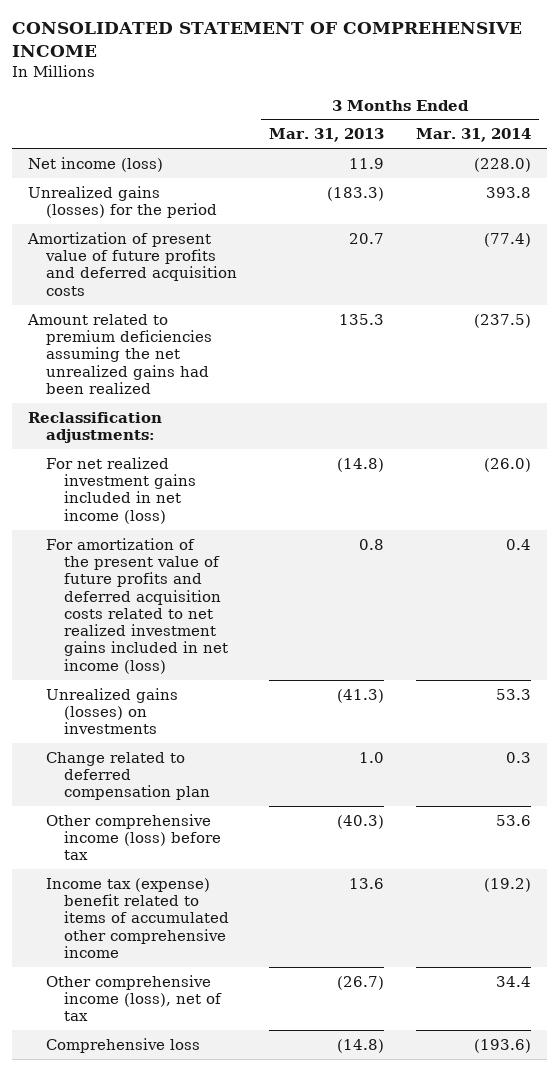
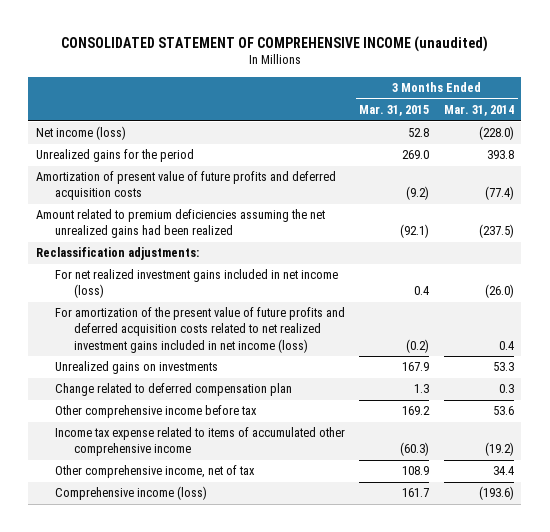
- CONSOLIDATED STATEMENT OF COMPREHENSIVE INCOME
+ CONSOLIDATED STATEMENT OF COMPREHENSIVE INCOME (unaudited)
- | 3 Months Ended Mar. 31, 2013 | 3 Months Ended Mar. 31, 2014
+ | 3 Months Ended Mar. 31, 2015 | 3 Months Ended Mar. 31, 2014
- Unrealized gains (losses) for the period | (183.3) | 393.8
+ Unrealized gains for the period | 269.0 | 393.8
- Unrealized gains (losses) on investments | (41.3) | 53.3
+ Unrealized gains on investments | 167.9 | 53.3
- Other comprehensive income (loss) before tax | (40.3) | 53.6
- Income tax (expense) benefit related to items of accumulated other comprehensive income | 13.6 | (19.2)
- Other comprehensive income (loss), net of tax | (26.7) | 34.4
- Comprehensive loss | (14.8) | (193.6)
+ Other comprehensive income before tax | 169.2 | 53.6
+ Income tax expense related to items of accumulated other comprehensive income | (60.3) | (19.2)
+ Other comprehensive income, net of tax | 108.9 | 34.4
+ Comprehensive income (loss) | 161.7 | (193.6)

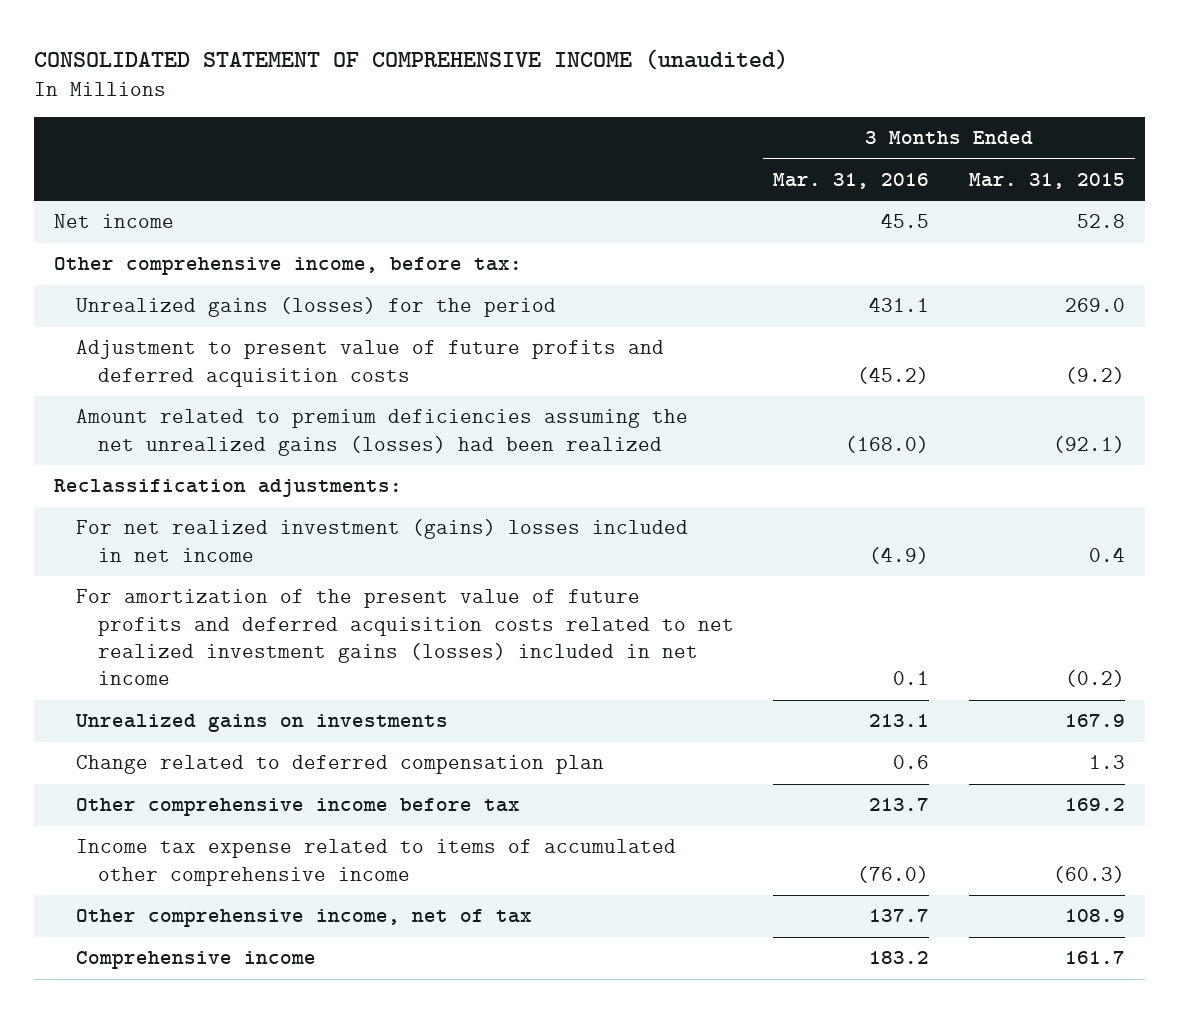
- | 3 Months Ended Mar. 31, 2015 | 3 Months Ended Mar. 31, 2014
+ | 3 Months Ended Mar. 31, 2016 | 3 Months Ended Mar. 31, 2015
- Net income (loss) | 52.8 | (228.0)
- Unrealized gains for the period | 269.0 | 393.8
- Amortization of present value of future profits and deferred acquisition costs | (9.2) | (77.4)
- Amount related to premium deficiencies assuming the net unrealized gains had been realized | (92.1) | (237.5)
+ Net income | 45.5 | 52.8
+ Other comprehensive income, before tax:
+ Unrealized gains (losses) for the period | 431.1 | 269.0
+ Adjustment to present value of future profits and deferred acquisition costs | (45.2) | (9.2)
+ Amount related to premium deficiencies assuming the net unrealized gains (losses) had been realized | (168.0) | (92.1)
- For net realized investment gains included in net income (loss) | 0.4 | (26.0)
- For amortization of the present value of future profits and deferred acquisition costs related to net realized investment gains included in net income (loss) | (0.2) | 0.4
+ For net realized investment (gains) losses included in net income | (4.9) | 0.4
+ For amortization of the present value of future profits and deferred acquisition costs related to net realized investment gains (losses) included in net income | 0.1 | (0.2)
- Comprehensive income (loss) | 161.7 | (193.6)
+ Comprehensive income | 183.2 | 161.7

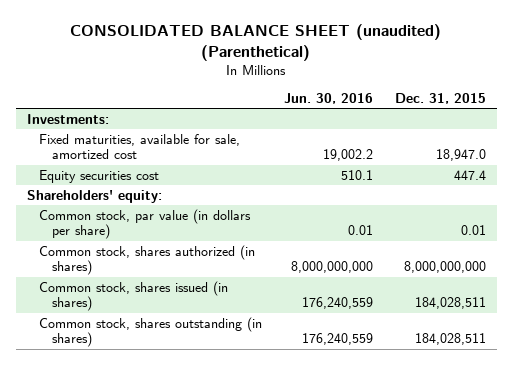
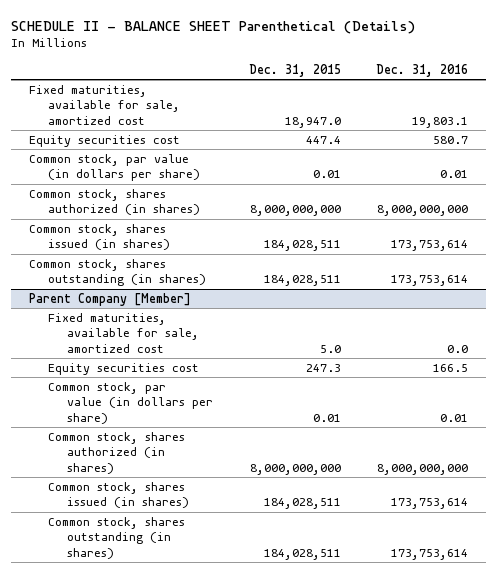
- CONSOLIDATED BALANCE SHEET (unaudited) (Parenthetical)
+ SCHEDULE II - BALANCE SHEET Parenthetical (Details)
- | Jun. 30, 2016 | Dec. 31, 2015
+ | Dec. 31, 2015 | Dec. 31, 2016
- Investments:
- Shareholders' equity:
+ Parent Company [Member]
+ Fixed maturities, available for sale, amortized cost | 5.0 | 0.0
+ Equity securities cost | 247.3 | 166.5
+ Common stock, par value (in dollars per share) | 0.01 | 0.01
+ Common stock, shares authorized (in shares) | 8,000,000,000 | 8,000,000,000
+ Common stock, shares issued (in shares) | 184,028,511 | 173,753,614
+ Common stock, shares outstanding (in shares) | 184,028,511 | 173,753,614

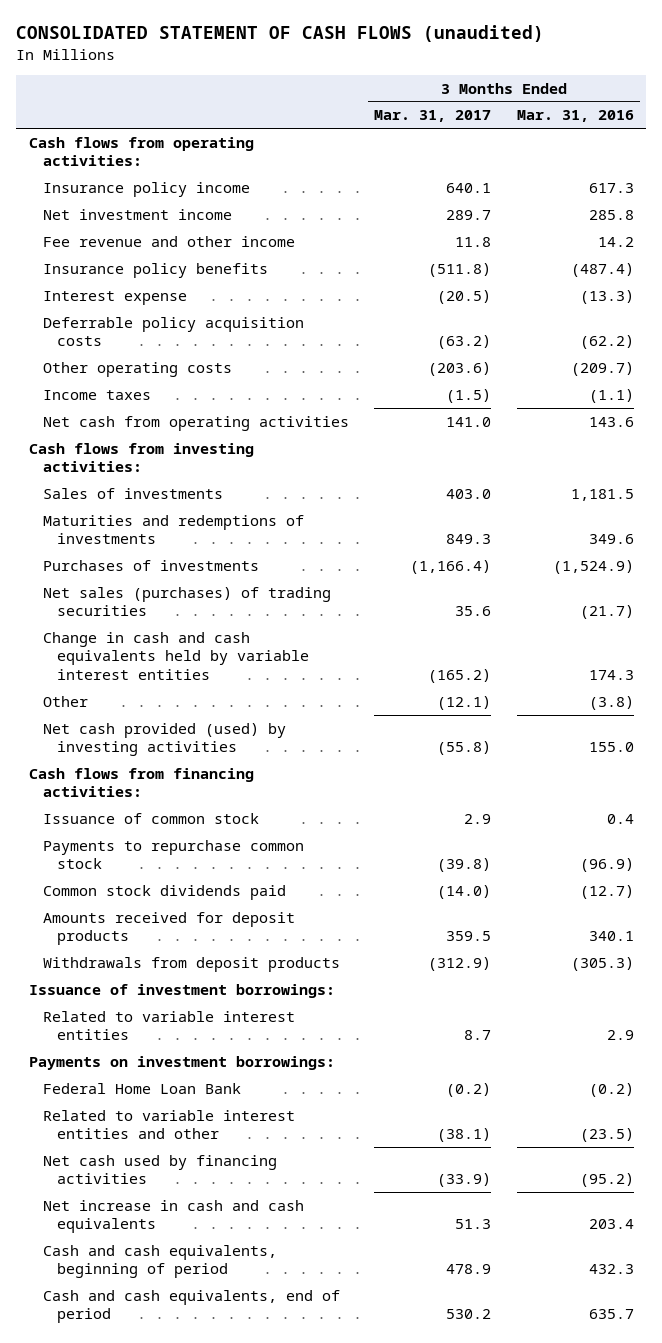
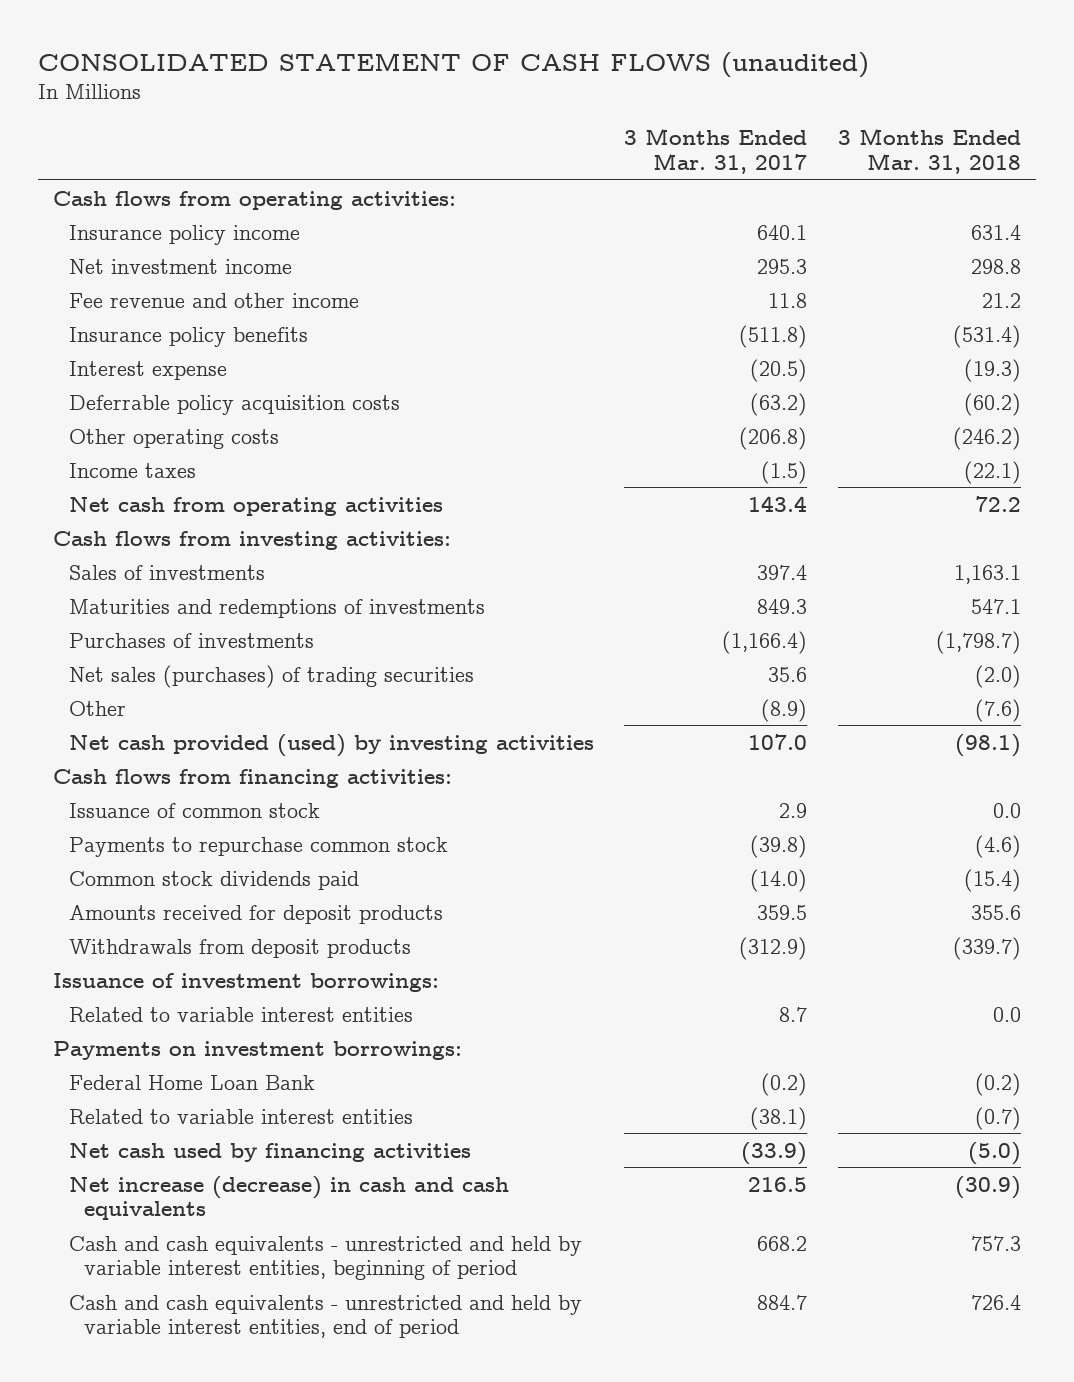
- | 3 Months Ended Mar. 31, 2017 | 3 Months Ended Mar. 31, 2016
+ | 3 Months Ended Mar. 31, 2017 | 3 Months Ended Mar. 31, 2018
- Net investment income | 289.7 | 285.8
+ Net investment income | 295.3 | 298.8
- Other operating costs | (203.6) | (209.7)
+ Other operating costs | (206.8) | (246.2)
- Net cash from operating activities | 141.0 | 143.6
+ Net cash from operating activities | 143.4 | 72.2
- Sales of investments | 403.0 | 1,181.5
+ Sales of investments | 397.4 | 1,163.1
- Change in cash and cash equivalents held by variable interest entities | (165.2) | 174.3
- Other | (12.1) | (3.8)
- Net cash provided (used) by investing activities | (55.8) | 155.0
+ Other | (8.9) | (7.6)
+ Net cash provided (used) by investing activities | 107.0 | (98.1)
- Related to variable interest entities and other | (38.1) | (23.5)
+ Related to variable interest entities | (38.1) | (0.7)
- Net increase in cash and cash equivalents | 51.3 | 203.4
- Cash and cash equivalents, beginning of period | 478.9 | 432.3
- Cash and cash equivalents, end of period | 530.2 | 635.7
+ Net increase (decrease) in cash and cash equivalents | 216.5 | (30.9)
+ Cash and cash equivalents - unrestricted and held by variable interest entities, beginning of period | 668.2 | 757.3
+ Cash and cash equivalents - unrestricted and held by variable interest entities, end of period | 884.7 | 726.4

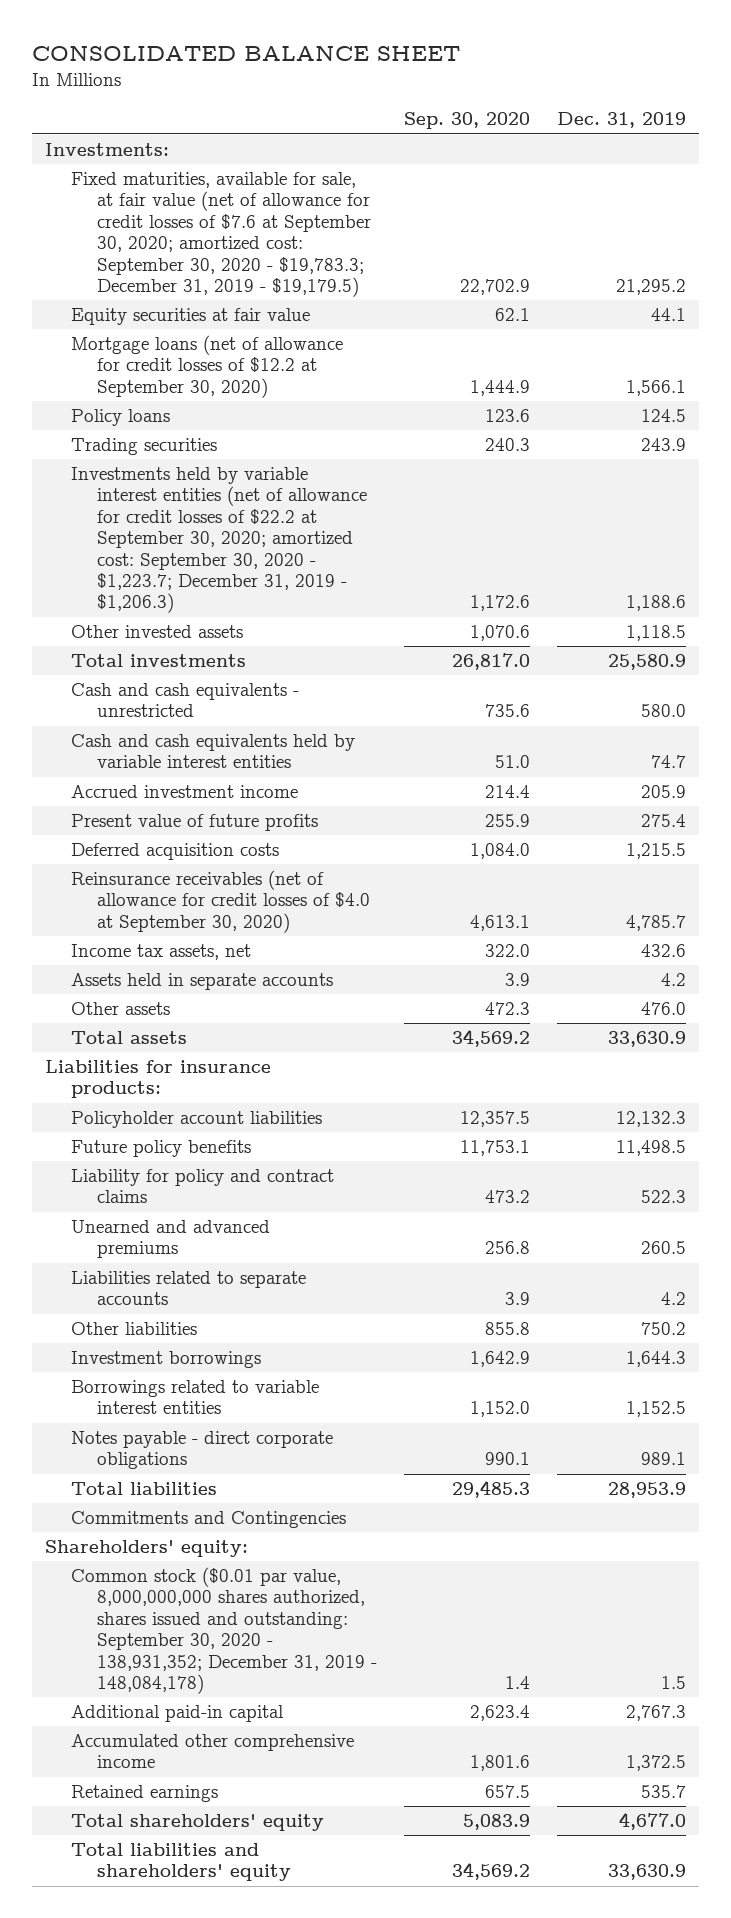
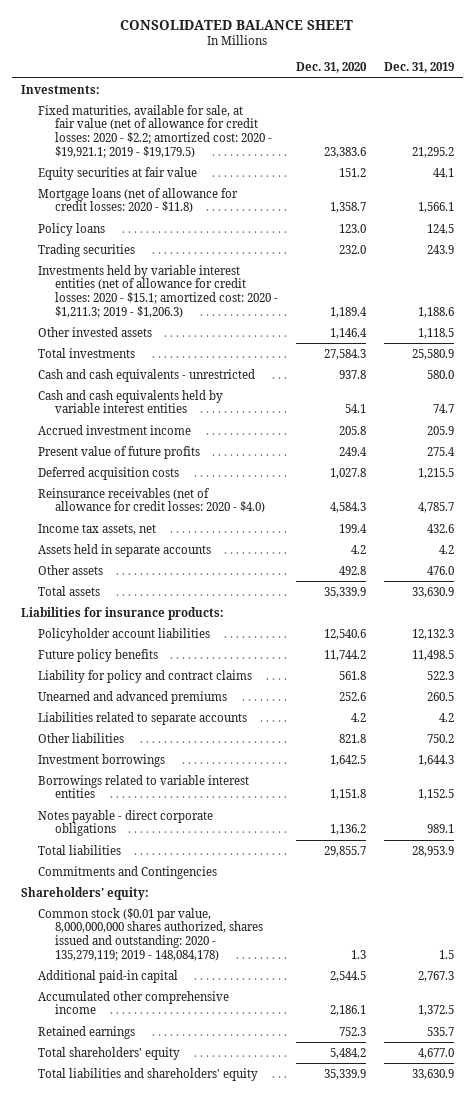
- | Sep. 30, 2020 | Dec. 31, 2019
+ | Dec. 31, 2020 | Dec. 31, 2019
- Fixed maturities, available for sale, at fair value (net of allowance for credit losses of $7.6 at September 30, 2020; amortized cost: September 30, 2020 - $19,783.3; December 31, 2019 - $19,179.5) | 22,702.9 | 21,295.2
+ Fixed maturities, available for sale, at fair value (net of allowance for credit losses: 2020 - $2.2; amortized cost: 2020 - $19,921.1; 2019 - $19,179.5) | 23,383.6 | 21,295.2
- Mortgage loans (net of allowance for credit losses of $12.2 at September 30, 2020) | 1,444.9 | 1,566.1
+ Mortgage loans (net of allowance for credit losses: 2020 - $11.8) | 1,358.7 | 1,566.1
- Investments held by variable interest entities (net of allowance for credit losses of $22.2 at September 30, 2020; amortized cost: September 30, 2020 - $1,223.7; December 31, 2019 - $1,206.3) | 1,172.6 | 1,188.6
+ Investments held by variable interest entities (net of allowance for credit losses: 2020 - $15.1; amortized cost: 2020 - $1,211.3; 2019 - $1,206.3) | 1,189.4 | 1,188.6
- Reinsurance receivables (net of allowance for credit losses of $4.0 at September 30, 2020) | 4,613.1 | 4,785.7
+ Reinsurance receivables (net of allowance for credit losses: 2020 - $4.0) | 4,584.3 | 4,785.7
- Common stock ($0.01 par value, 8,000,000,000 shares authorized, shares issued and outstanding: September 30, 2020 - 138,931,352; December 31, 2019 - 148,084,178) | 1.4 | 1.5
+ Common stock ($0.01 par value, 8,000,000,000 shares authorized, shares issued and outstanding: 2020 - 135,279,119; 2019 - 148,084,178) | 1.3 | 1.5

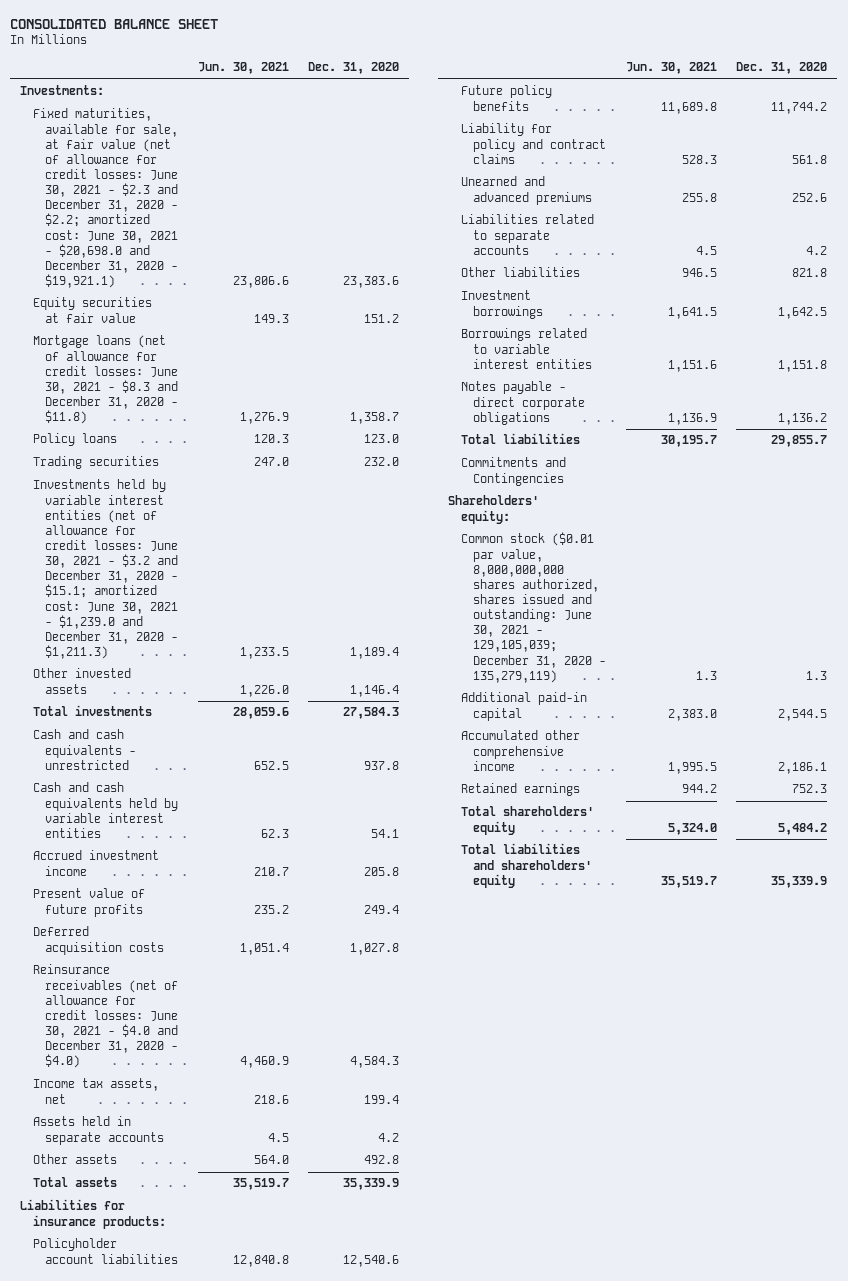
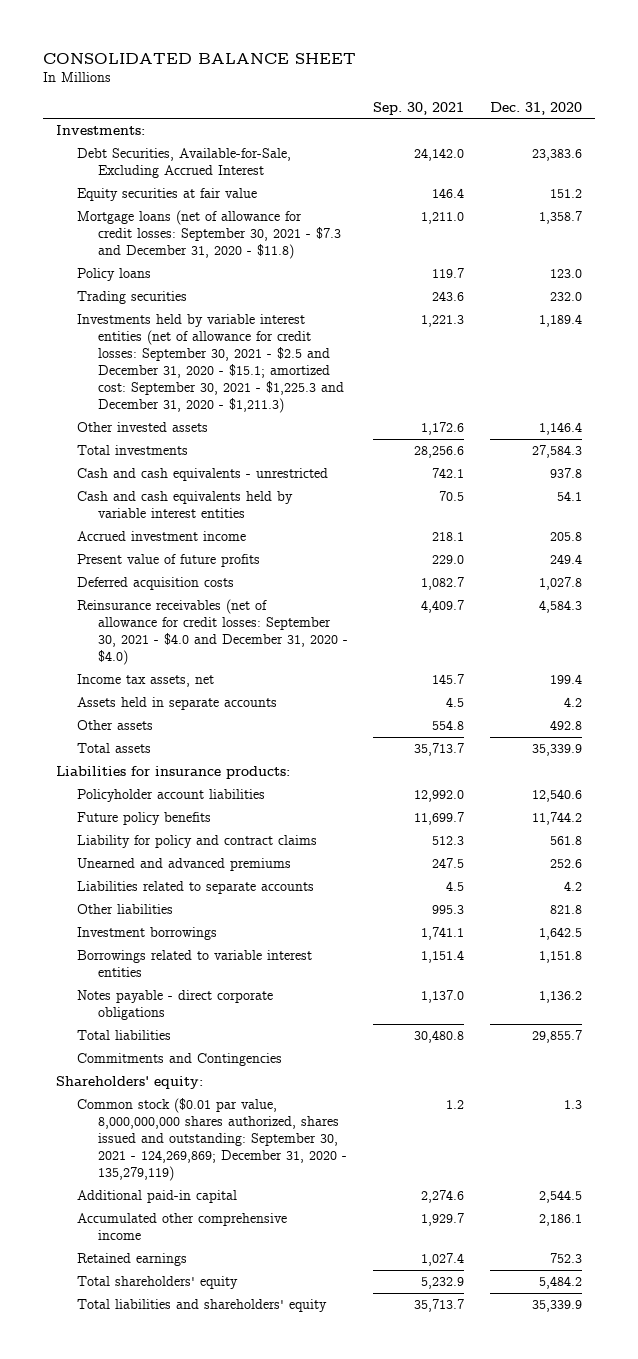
- | Jun. 30, 2021 | Dec. 31, 2020
+ | Sep. 30, 2021 | Dec. 31, 2020
- Fixed maturities, available for sale, at fair value (net of allowance for credit losses: June 30, 2021 - $2.3 and December 31, 2020 - $2.2; amortized cost: June 30, 2021 - $20,698.0 and December 31, 2020 - $19,921.1) | 23,806.6 | 23,383.6
+ Debt Securities, Available-for-Sale, Excluding Accrued Interest | 24,142.0 | 23,383.6
- Mortgage loans (net of allowance for credit losses: June 30, 2021 - $8.3 and December 31, 2020 - $11.8) | 1,276.9 | 1,358.7
+ Mortgage loans (net of allowance for credit losses: September 30, 2021 - $7.3 and December 31, 2020 - $11.8) | 1,211.0 | 1,358.7
- Investments held by variable interest entities (net of allowance for credit losses: June 30, 2021 - $3.2 and December 31, 2020 - $15.1; amortized cost: June 30, 2021 - $1,239.0 and December 31, 2020 - $1,211.3) | 1,233.5 | 1,189.4
+ Investments held by variable interest entities (net of allowance for credit losses: September 30, 2021 - $2.5 and December 31, 2020 - $15.1; amortized cost: September 30, 2021 - $1,225.3 and December 31, 2020 - $1,211.3) | 1,221.3 | 1,189.4
- Reinsurance receivables (net of allowance for credit losses: June 30, 2021 - $4.0 and December 31, 2020 - $4.0) | 4,460.9 | 4,584.3
+ Reinsurance receivables (net of allowance for credit losses: September 30, 2021 - $4.0 and December 31, 2020 - $4.0) | 4,409.7 | 4,584.3
- Common stock ($0.01 par value, 8,000,000,000 shares authorized, shares issued and outstanding: June 30, 2021 - 129,105,039; December 31, 2020 - 135,279,119) | 1.3 | 1.3
+ Common stock ($0.01 par value, 8,000,000,000 shares authorized, shares issued and outstanding: September 30, 2021 - 124,269,869; December 31, 2020 - 135,279,119) | 1.2 | 1.3

